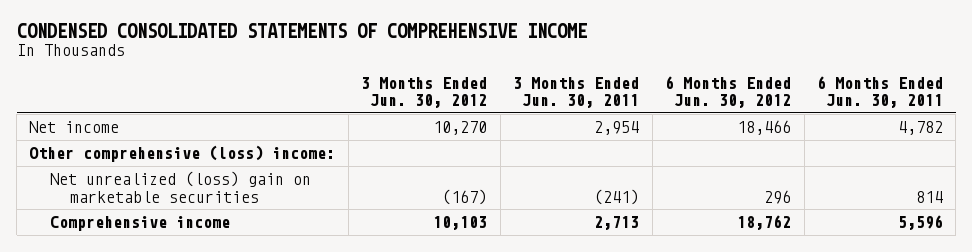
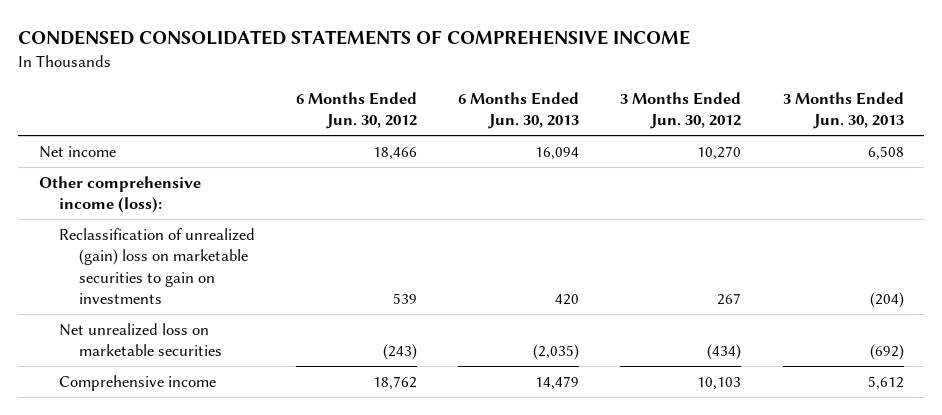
- | 3 Months Ended Jun. 30, 2012 | 3 Months Ended Jun. 30, 2011 | 6 Months Ended Jun. 30, 2012 | 6 Months Ended Jun. 30, 2011
+ | 6 Months Ended Jun. 30, 2012 | 6 Months Ended Jun. 30, 2013 | 3 Months Ended Jun. 30, 2012 | 3 Months Ended Jun. 30, 2013
- Other comprehensive (loss) income:
- Net unrealized (loss) gain on marketable securities | (167) | (241) | 296 | 814
+ Other comprehensive income (loss):
+ Reclassification of unrealized (gain) loss on marketable securities to gain on investments | 539 | 420 | 267 | (204)
+ Net unrealized loss on marketable securities | (243) | (2,035) | (434) | (692)

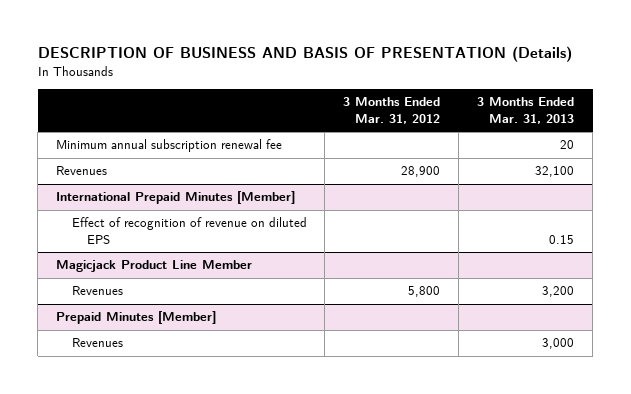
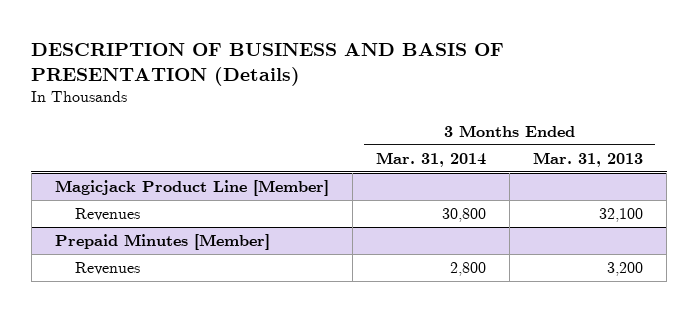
- | 3 Months Ended Mar. 31, 2012 | 3 Months Ended Mar. 31, 2013
+ | 3 Months Ended Mar. 31, 2014 | 3 Months Ended Mar. 31, 2013
- Minimum annual subscription renewal fee | | 20
+ Magicjack Product Line [Member]
- International Prepaid Minutes [Member]
- Effect of recognition of revenue on diluted EPS | | 0.15
- Magicjack Product Line Member
- Revenues | 5,800 | 3,200
@ Prepaid Minutes [Member]
- Revenues | | 3,000
+ Revenues | 2,800 | 3,200

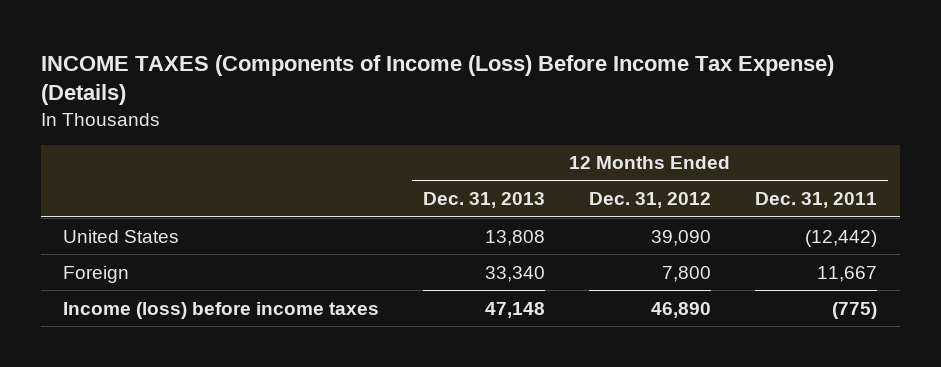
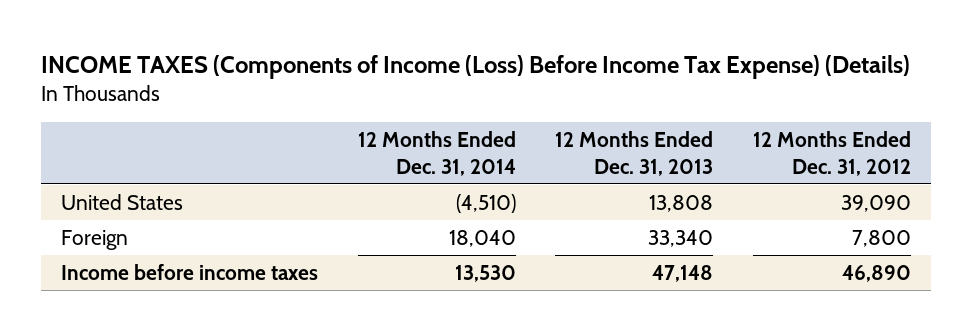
- | 12 Months Ended Dec. 31, 2013 | 12 Months Ended Dec. 31, 2012 | 12 Months Ended Dec. 31, 2011
+ | 12 Months Ended Dec. 31, 2014 | 12 Months Ended Dec. 31, 2013 | 12 Months Ended Dec. 31, 2012
- Income (loss) before income taxes | 47,148 | 46,890 | (775)
+ Income before income taxes | 13,530 | 47,148 | 46,890

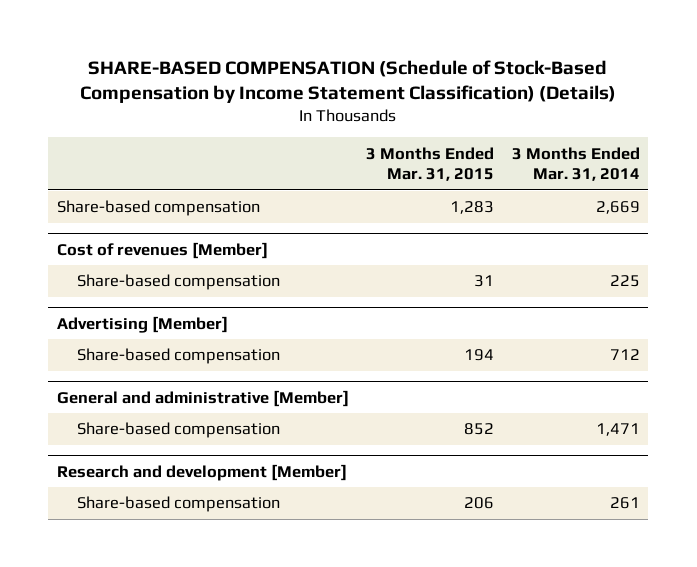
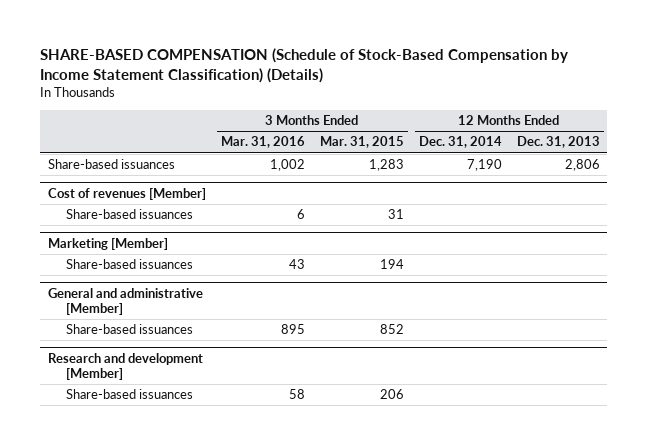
- | 3 Months Ended Mar. 31, 2015 | 3 Months Ended Mar. 31, 2014
+ | 3 Months Ended Mar. 31, 2016 | 3 Months Ended Mar. 31, 2015 | 12 Months Ended Dec. 31, 2014 | 12 Months Ended Dec. 31, 2013
- Share-based compensation | 1,283 | 2,669
+ Share-based issuances | 1,002 | 1,283 | 7,190 | 2,806
@ Cost of revenues [Member]
- Share-based compensation | 31 | 225
- Advertising [Member]
- Share-based compensation | 194 | 712
@ Cost of revenues [Member]
+ Share-based issuances | 6 | 31 | |
+ Marketing [Member]
+ Share-based issuances | 43 | 194 | |
@ General and administrative [Member]
- Share-based compensation | 852 | 1,471
+ Share-based issuances | 895 | 852 | |
@ Research and development [Member]
- Share-based compensation | 206 | 261
+ Share-based issuances | 58 | 206 | |

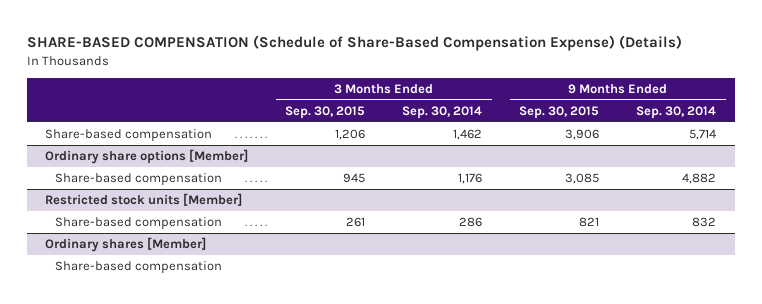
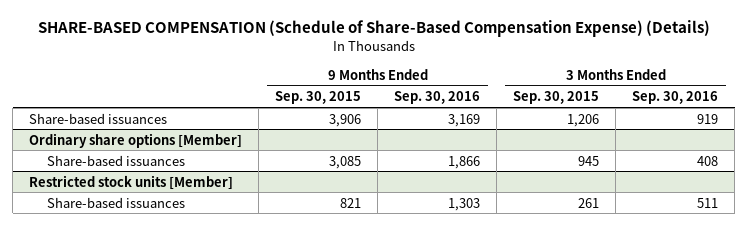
- | 3 Months Ended Sep. 30, 2015 | 3 Months Ended Sep. 30, 2014 | 9 Months Ended Sep. 30, 2015 | 9 Months Ended Sep. 30, 2014
+ | 9 Months Ended Sep. 30, 2015 | 9 Months Ended Sep. 30, 2016 | 3 Months Ended Sep. 30, 2015 | 3 Months Ended Sep. 30, 2016
- Share-based compensation | 1,206 | 1,462 | 3,906 | 5,714
+ Share-based issuances | 3,906 | 3,169 | 1,206 | 919
@ Ordinary share options [Member]
- Share-based compensation | 945 | 1,176 | 3,085 | 4,882
+ Share-based issuances | 3,085 | 1,866 | 945 | 408
@ Restricted stock units [Member]
- Share-based compensation | 261 | 286 | 821 | 832
- Ordinary shares [Member]
- Share-based compensation
@ Restricted stock units [Member]
+ Share-based issuances | 821 | 1,303 | 261 | 511

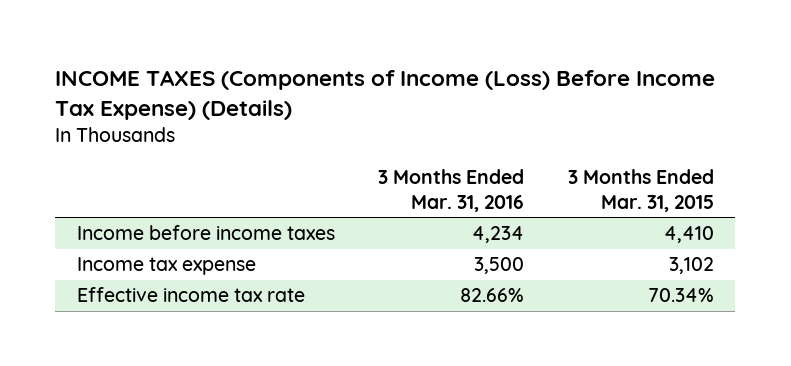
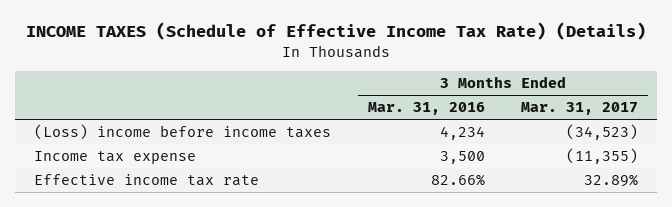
- INCOME TAXES (Components of Income (Loss) Before Income Tax Expense) (Details)
+ INCOME TAXES (Schedule of Effective Income Tax Rate) (Details)
- | 3 Months Ended Mar. 31, 2016 | 3 Months Ended Mar. 31, 2015
+ | 3 Months Ended Mar. 31, 2016 | 3 Months Ended Mar. 31, 2017
- Income before income taxes | 4,234 | 4,410
+ (Loss) income before income taxes | 4,234 | (34,523)

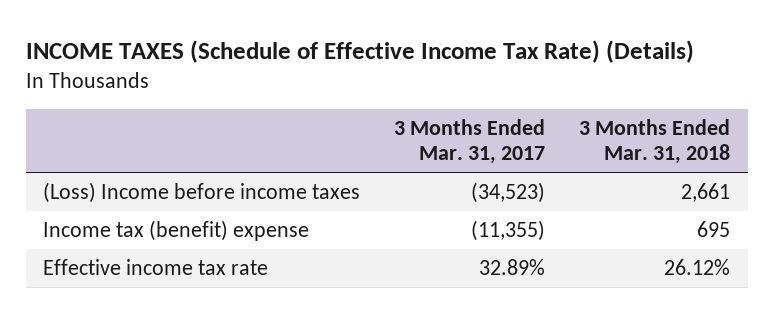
- | 3 Months Ended Mar. 31, 2016 | 3 Months Ended Mar. 31, 2017
+ | 3 Months Ended Mar. 31, 2017 | 3 Months Ended Mar. 31, 2018
- (Loss) income before income taxes | 4,234 | (34,523)
- Income tax expense | 3,500 | (11,355)
+ (Loss) Income before income taxes | (34,523) | 2,661
+ Income tax (benefit) expense | (11,355) | 695

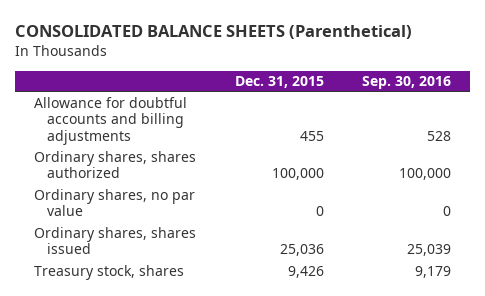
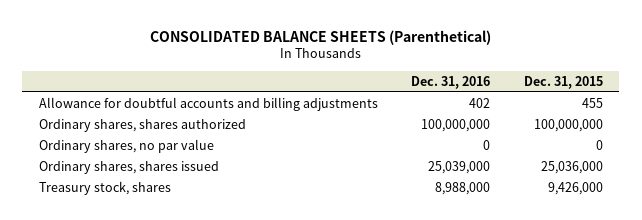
- | Dec. 31, 2015 | Sep. 30, 2016
+ | Dec. 31, 2016 | Dec. 31, 2015
- Ordinary shares, shares authorized | 100,000 | 100,000
+ Ordinary shares, shares authorized | 100,000,000 | 100,000,000
- Ordinary shares, shares issued | 25,036 | 25,039
- Treasury stock, shares | 9,426 | 9,179
+ Ordinary shares, shares issued | 25,039,000 | 25,036,000
+ Treasury stock, shares | 8,988,000 | 9,426,000

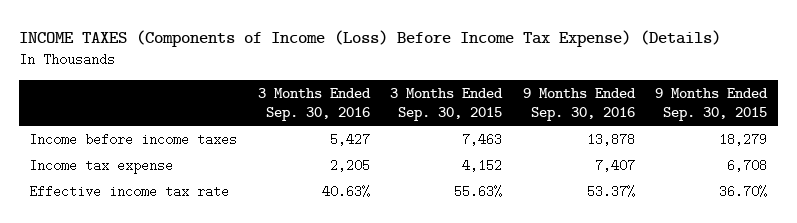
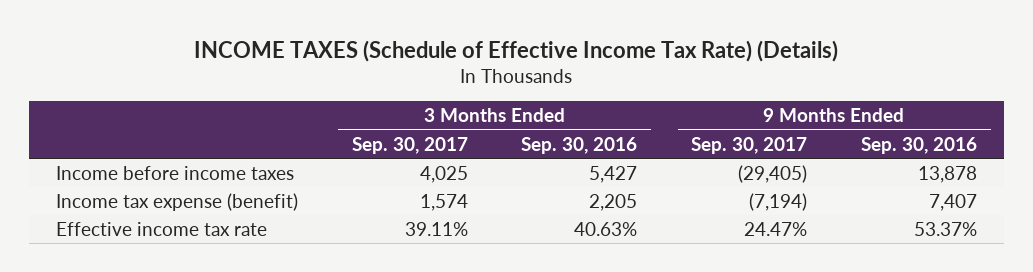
- INCOME TAXES (Components of Income (Loss) Before Income Tax Expense) (Details)
+ INCOME TAXES (Schedule of Effective Income Tax Rate) (Details)
- | 3 Months Ended Sep. 30, 2016 | 3 Months Ended Sep. 30, 2015 | 9 Months Ended Sep. 30, 2016 | 9 Months Ended Sep. 30, 2015
+ | 3 Months Ended Sep. 30, 2017 | 3 Months Ended Sep. 30, 2016 | 9 Months Ended Sep. 30, 2017 | 9 Months Ended Sep. 30, 2016
- Income tax expense | 2,205 | 4,152 | 7,407 | 6,708
+ Income tax expense (benefit) | 1,574 | 2,205 | (7,194) | 7,407

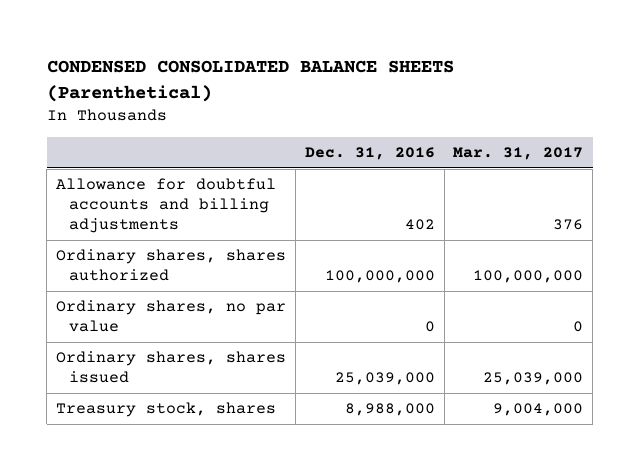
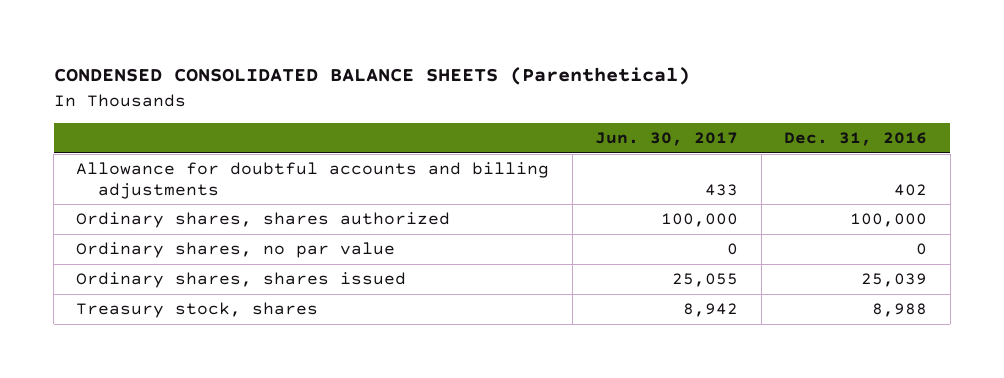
- | Dec. 31, 2016 | Mar. 31, 2017
+ | Jun. 30, 2017 | Dec. 31, 2016
- Ordinary shares, shares authorized | 100,000,000 | 100,000,000
+ Ordinary shares, shares authorized | 100,000 | 100,000
- Ordinary shares, shares issued | 25,039,000 | 25,039,000
- Treasury stock, shares | 8,988,000 | 9,004,000
+ Ordinary shares, shares issued | 25,055 | 25,039
+ Treasury stock, shares | 8,942 | 8,988

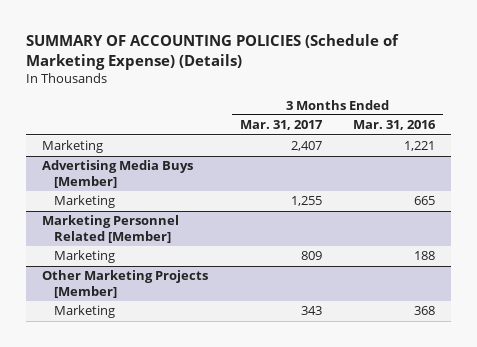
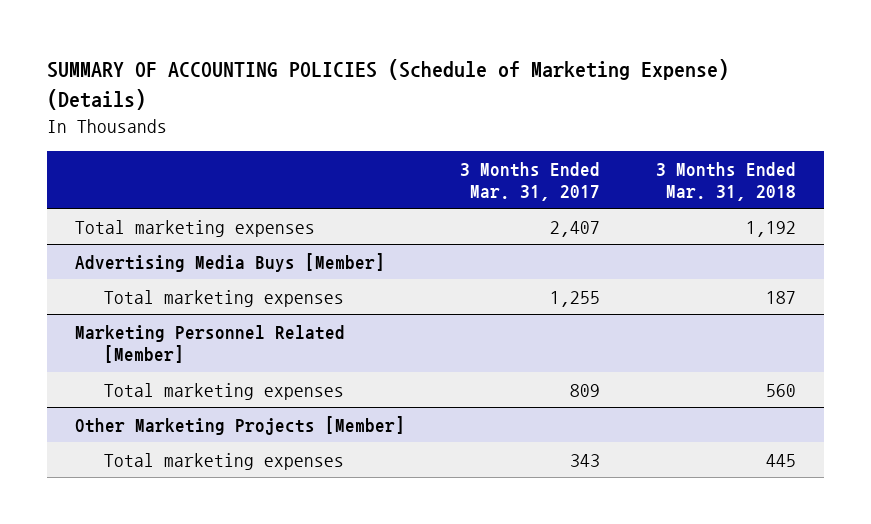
- | 3 Months Ended Mar. 31, 2017 | 3 Months Ended Mar. 31, 2016
+ | 3 Months Ended Mar. 31, 2017 | 3 Months Ended Mar. 31, 2018
- Marketing | 2,407 | 1,221
+ Total marketing expenses | 2,407 | 1,192
@ Advertising Media Buys [Member]
- Marketing | 1,255 | 665
+ Total marketing expenses | 1,255 | 187
@ Marketing Personnel Related [Member]
- Marketing | 809 | 188
+ Total marketing expenses | 809 | 560
@ Other Marketing Projects [Member]
- Marketing | 343 | 368
+ Total marketing expenses | 343 | 445

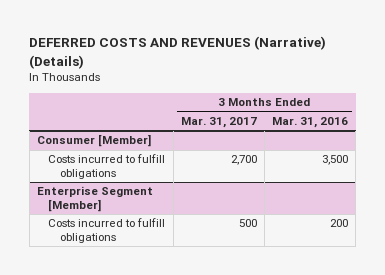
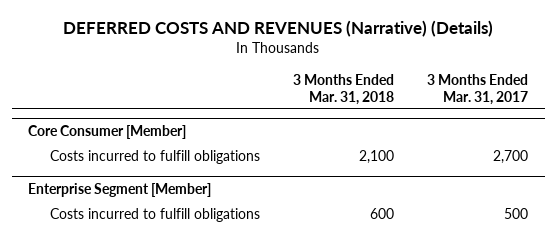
- | 3 Months Ended Mar. 31, 2017 | 3 Months Ended Mar. 31, 2016
+ | 3 Months Ended Mar. 31, 2018 | 3 Months Ended Mar. 31, 2017
- Consumer [Member]
+ Core Consumer [Member]

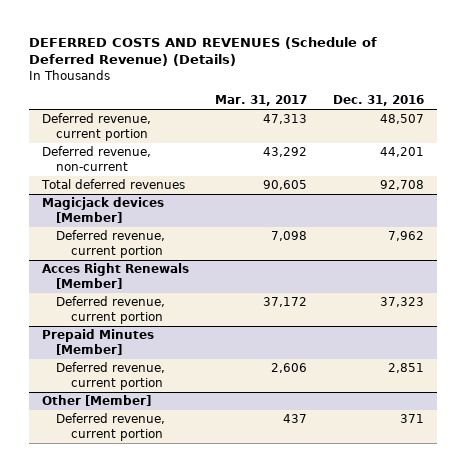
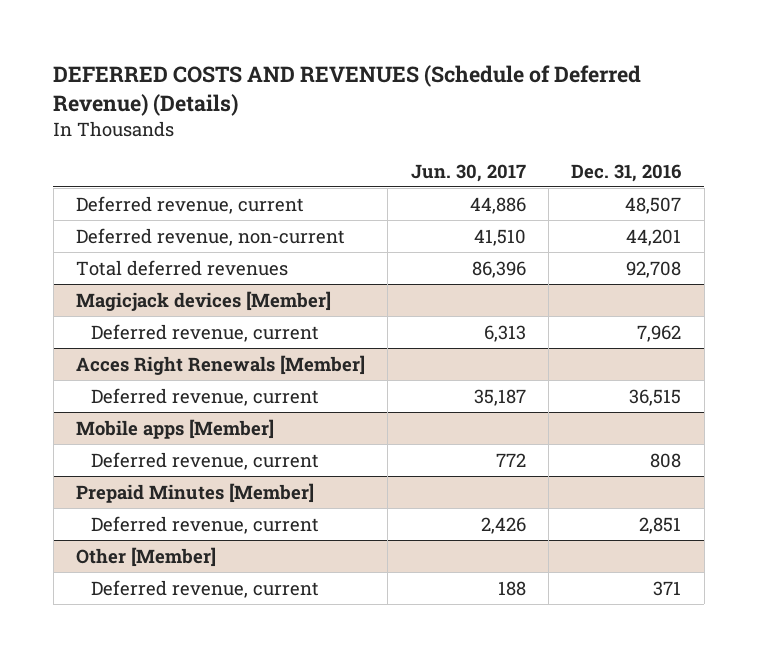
- | Mar. 31, 2017 | Dec. 31, 2016
+ | Jun. 30, 2017 | Dec. 31, 2016
- Deferred revenue, current portion | 47,313 | 48,507
+ Deferred revenue, current | 44,886 | 48,507
@ Magicjack devices [Member]
- Deferred revenue, current portion | 7,098 | 7,962
+ Deferred revenue, current | 6,313 | 7,962
@ Acces Right Renewals [Member]
- Deferred revenue, current portion | 37,172 | 37,323
+ Deferred revenue, current | 35,187 | 36,515
+ Mobile apps [Member]
+ Deferred revenue, current | 772 | 808
@ Prepaid Minutes [Member]
- Deferred revenue, current portion | 2,606 | 2,851
+ Deferred revenue, current | 2,426 | 2,851
@ Other [Member]
- Deferred revenue, current portion | 437 | 371
+ Deferred revenue, current | 188 | 371

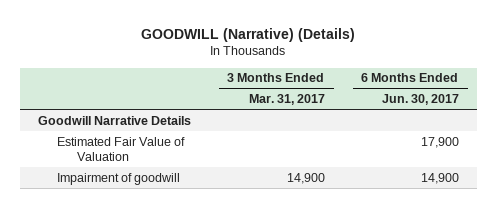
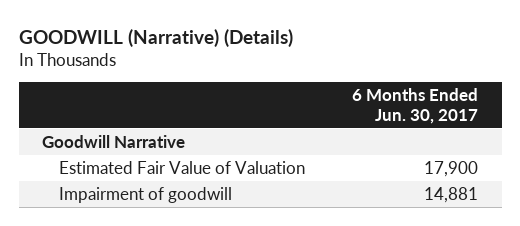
- | 3 Months Ended Mar. 31, 2017 | 6 Months Ended Jun. 30, 2017
+ | 6 Months Ended Jun. 30, 2017
- Goodwill Narrative Details
+ Goodwill Narrative
- Impairment of goodwill | 14,900 | 14,900
+ Impairment of goodwill | 14,881

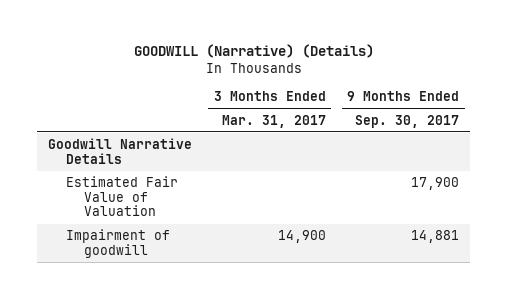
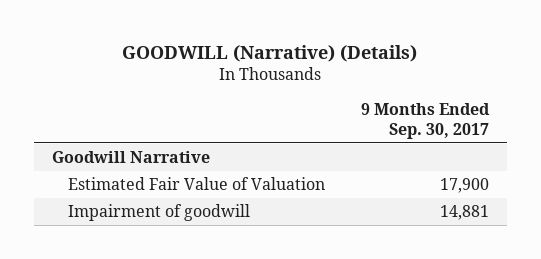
- | 3 Months Ended Mar. 31, 2017 | 9 Months Ended Sep. 30, 2017
+ | 9 Months Ended Sep. 30, 2017
- Goodwill Narrative Details
+ Goodwill Narrative

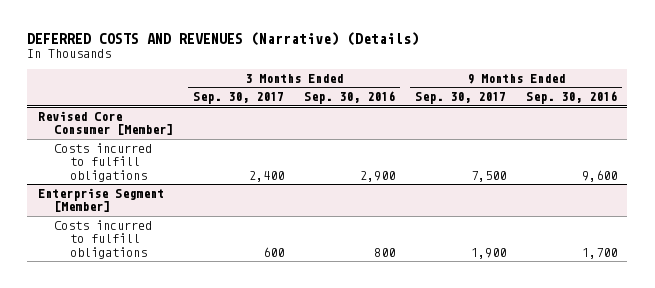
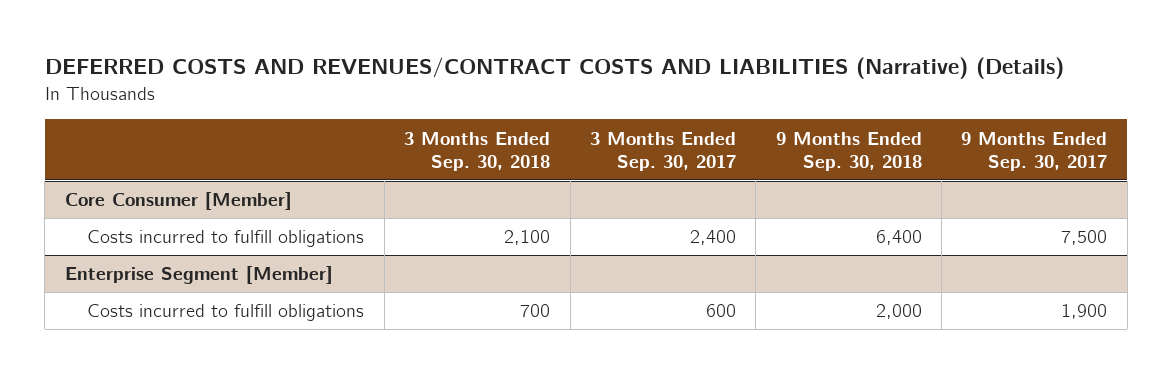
- DEFERRED COSTS AND REVENUES (Narrative) (Details)
+ DEFERRED COSTS AND REVENUES/CONTRACT COSTS AND LIABILITIES (Narrative) (Details)
- | 3 Months Ended Sep. 30, 2017 | 3 Months Ended Sep. 30, 2016 | 9 Months Ended Sep. 30, 2017 | 9 Months Ended Sep. 30, 2016
+ | 3 Months Ended Sep. 30, 2018 | 3 Months Ended Sep. 30, 2017 | 9 Months Ended Sep. 30, 2018 | 9 Months Ended Sep. 30, 2017
- Revised Core Consumer [Member]
+ Core Consumer [Member]

